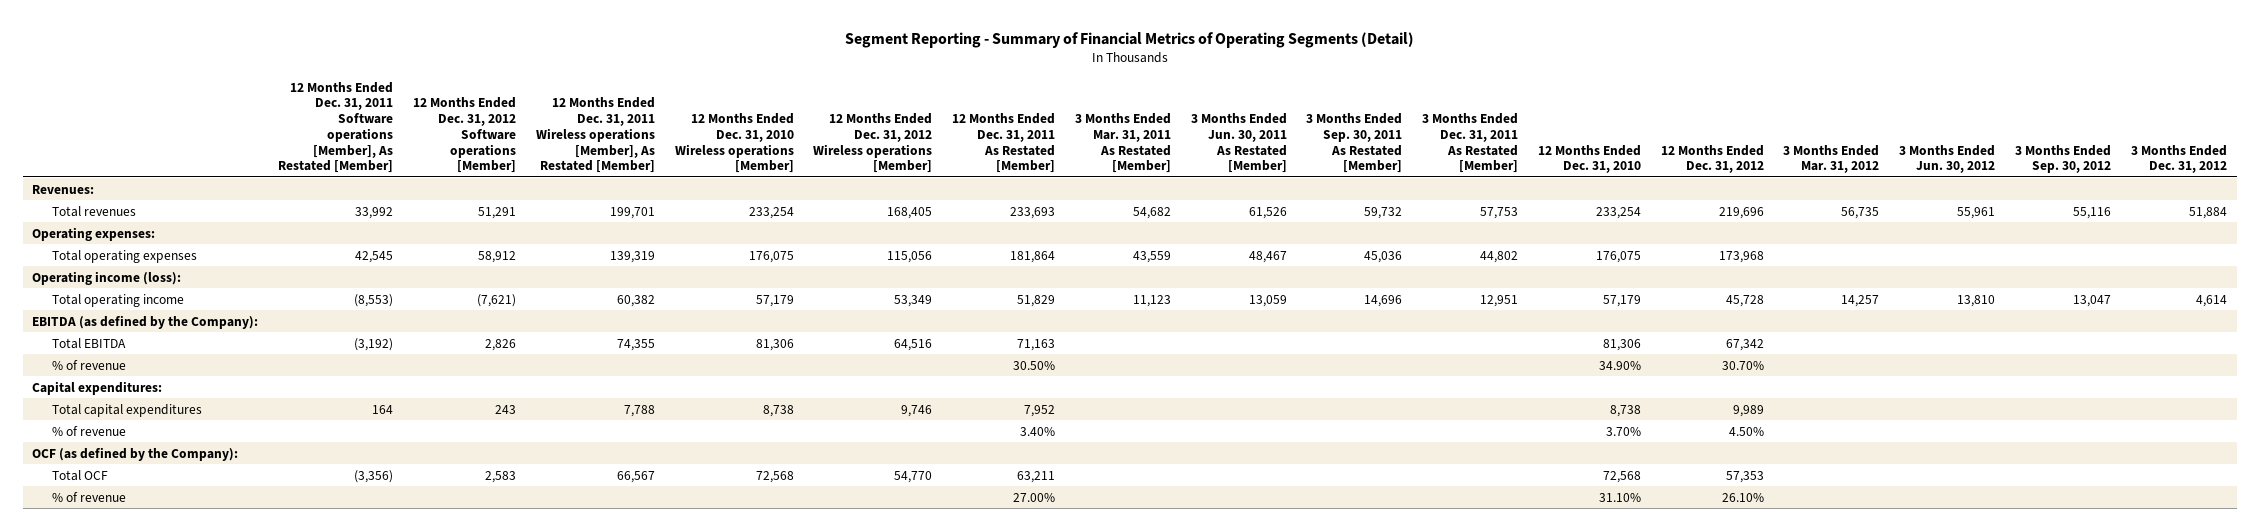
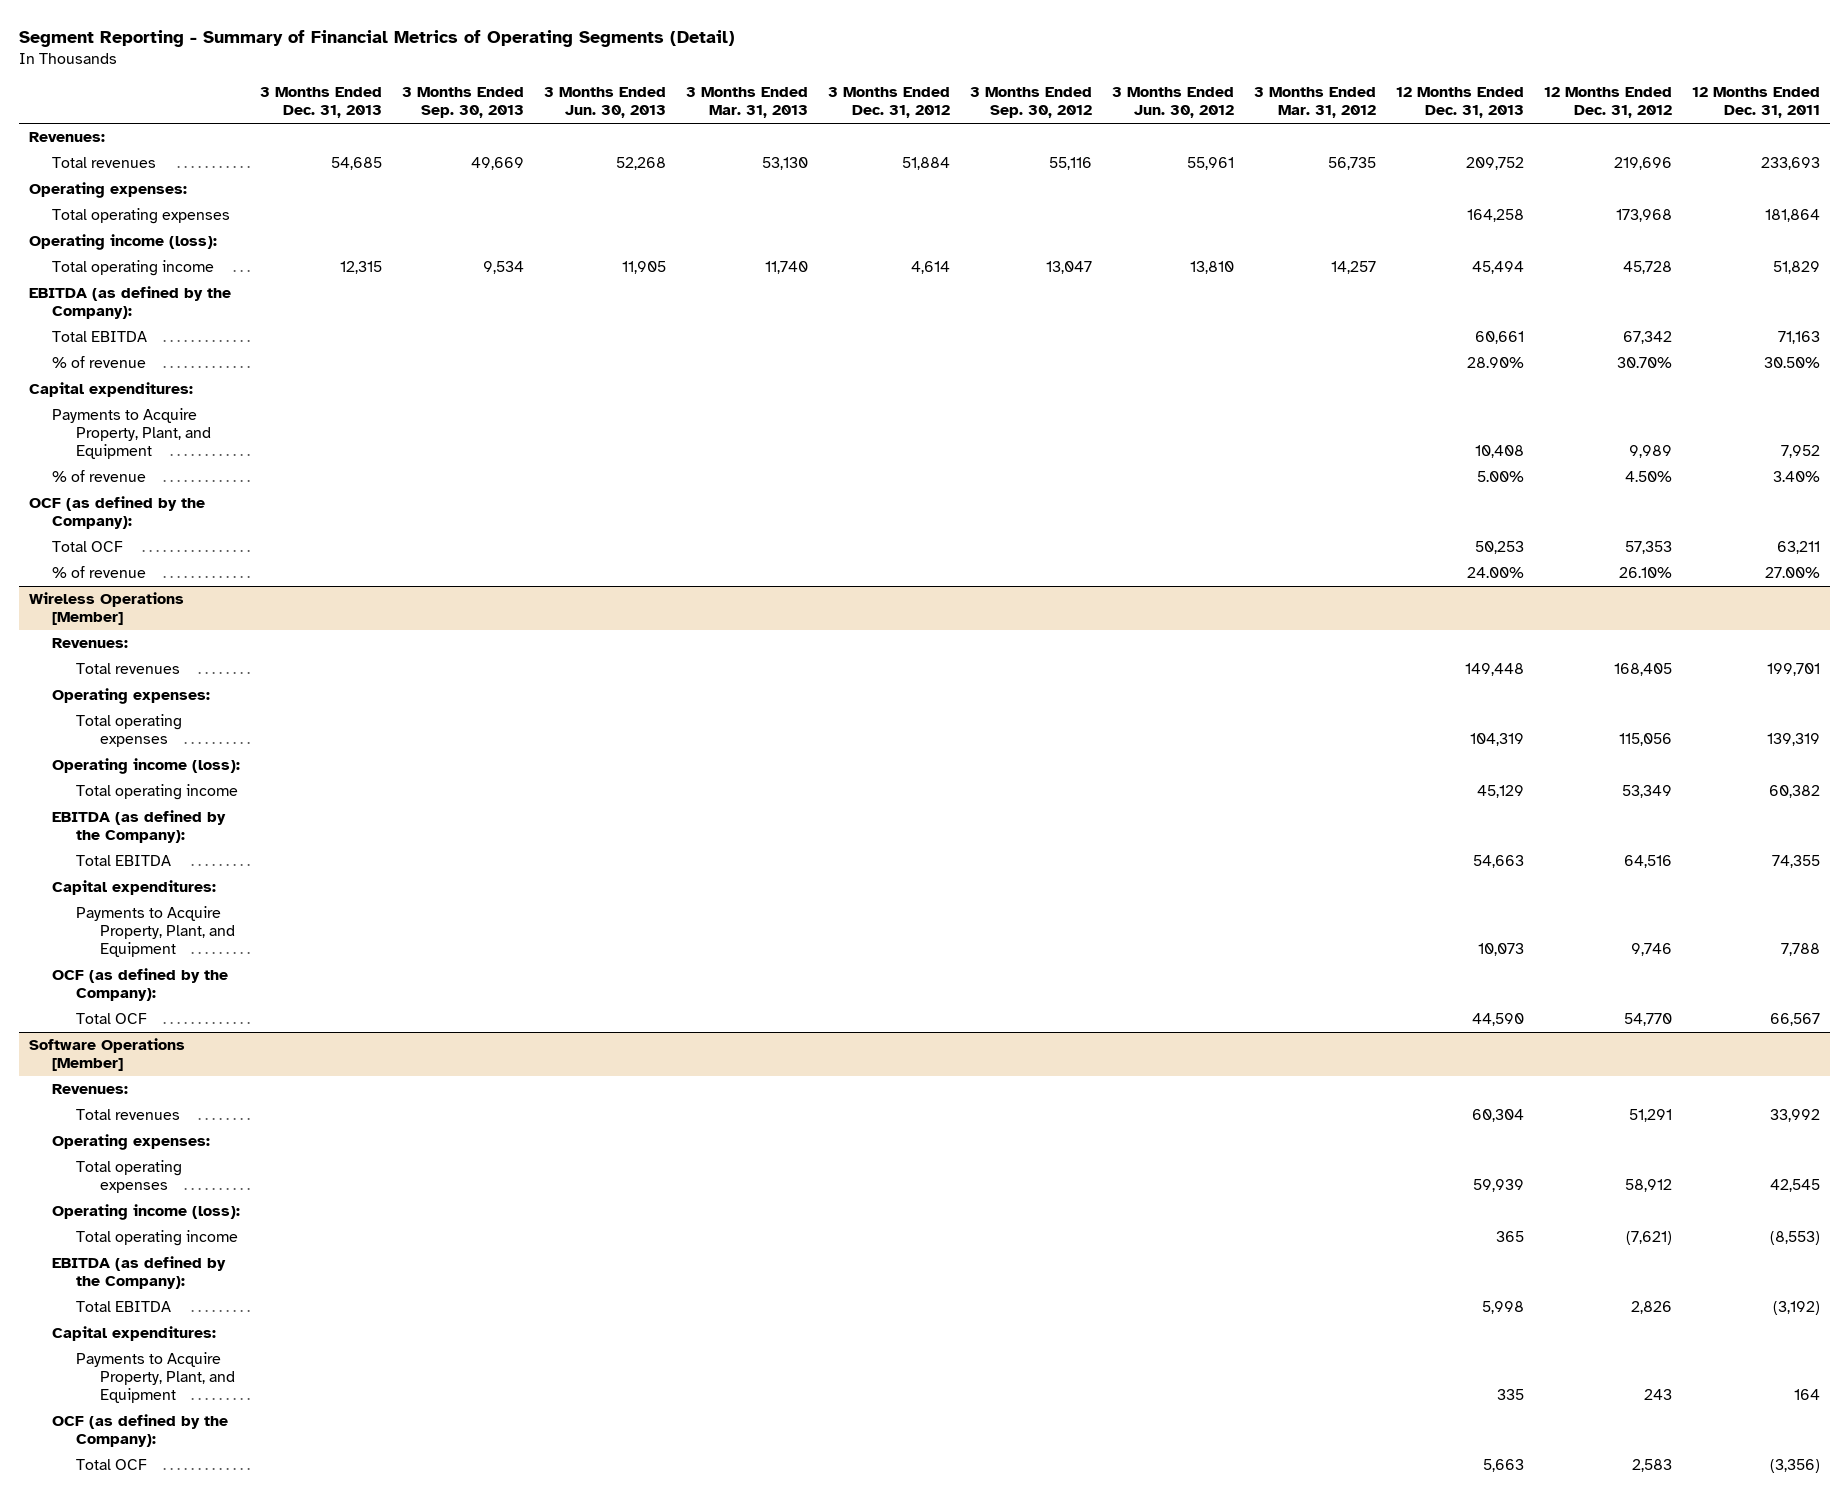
- | 12 Months Ended Dec. 31, 2011 Software operations [Member], As Restated [Member] | 12 Months Ended Dec. 31, 2012 Software operations [Member] | 12 Months Ended Dec. 31, 2011 Wireless operations [Member], As Restated [Member] | 12 Months Ended Dec. 31, 2010 Wireless operations [Member] | 12 Months Ended Dec. 31, 2012 Wireless operations [Member] | 12 Months Ended Dec. 31, 2011 As Restated [Member] | 3 Months Ended Mar. 31, 2011 As Restated [Member] | 3 Months Ended Jun. 30, 2011 As Restated [Member] | 3 Months Ended Sep. 30, 2011 As Restated [Member] | 3 Months Ended Dec. 31, 2011 As Restated [Member] | 12 Months Ended Dec. 31, 2010 | 12 Months Ended Dec. 31, 2012 | 3 Months Ended Mar. 31, 2012 | 3 Months Ended Jun. 30, 2012 | 3 Months Ended Sep. 30, 2012 | 3 Months Ended Dec. 31, 2012
+ | 3 Months Ended Dec. 31, 2013 | 3 Months Ended Sep. 30, 2013 | 3 Months Ended Jun. 30, 2013 | 3 Months Ended Mar. 31, 2013 | 3 Months Ended Dec. 31, 2012 | 3 Months Ended Sep. 30, 2012 | 3 Months Ended Jun. 30, 2012 | 3 Months Ended Mar. 31, 2012 | 12 Months Ended Dec. 31, 2013 | 12 Months Ended Dec. 31, 2012 | 12 Months Ended Dec. 31, 2011
- Total capital expenditures | 164 | 243 | 7,788 | 8,738 | 9,746 | 7,952 | | | | | 8,738 | 9,989 | | | |
+ Payments to Acquire Property, Plant, and Equipment | | | | | | | | | 10,408 | 9,989 | 7,952
+ Wireless Operations [Member]
+ Revenues:
+ Total revenues | | | | | | | | | 149,448 | 168,405 | 199,701
+ Operating expenses:
+ Total operating expenses | | | | | | | | | 104,319 | 115,056 | 139,319
+ Operating income (loss):
+ Total operating income | | | | | | | | | 45,129 | 53,349 | 60,382
+ EBITDA (as defined by the Company):
+ Total EBITDA | | | | | | | | | 54,663 | 64,516 | 74,355
+ Capital expenditures:
+ Payments to Acquire Property, Plant, and Equipment | | | | | | | | | 10,073 | 9,746 | 7,788
+ OCF (as defined by the Company):
+ Total OCF | | | | | | | | | 44,590 | 54,770 | 66,567
+ Software Operations [Member]
+ Revenues:
+ Total revenues | | | | | | | | | 60,304 | 51,291 | 33,992
+ Operating expenses:
+ Total operating expenses | | | | | | | | | 59,939 | 58,912 | 42,545
+ Operating income (loss):
+ Total operating income | | | | | | | | | 365 | (7,621) | (8,553)
+ EBITDA (as defined by the Company):
+ Total EBITDA | | | | | | | | | 5,998 | 2,826 | (3,192)
+ Capital expenditures:
+ Payments to Acquire Property, Plant, and Equipment | | | | | | | | | 335 | 243 | 164
+ OCF (as defined by the Company):
+ Total OCF | | | | | | | | | 5,663 | 2,583 | (3,356)

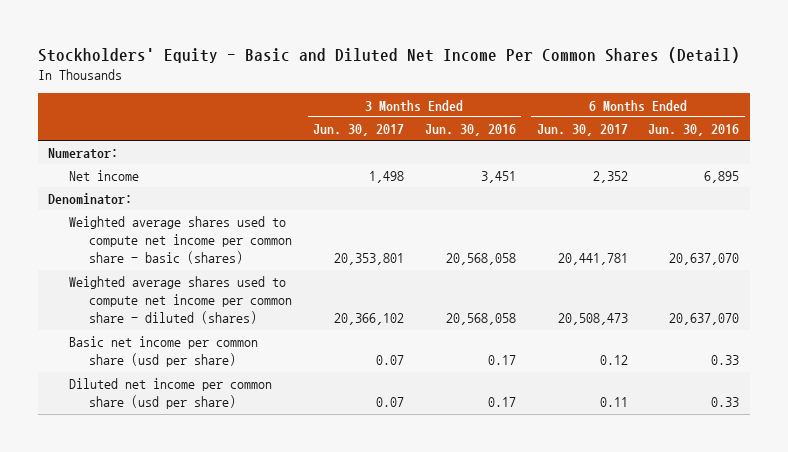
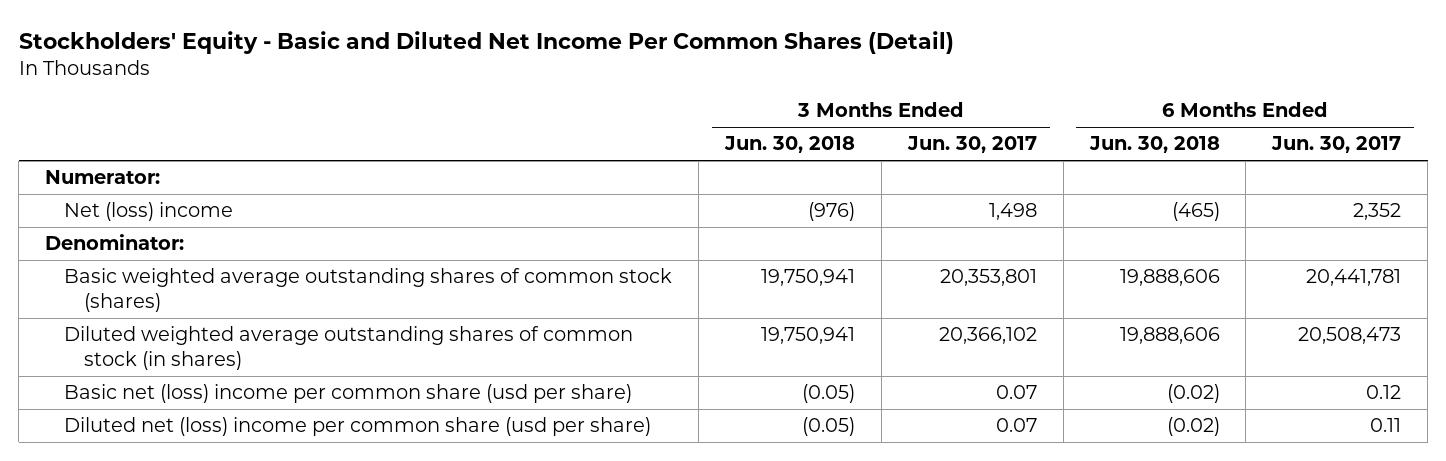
- | 3 Months Ended Jun. 30, 2017 | 3 Months Ended Jun. 30, 2016 | 6 Months Ended Jun. 30, 2017 | 6 Months Ended Jun. 30, 2016
+ | 3 Months Ended Jun. 30, 2018 | 3 Months Ended Jun. 30, 2017 | 6 Months Ended Jun. 30, 2018 | 6 Months Ended Jun. 30, 2017
- Net income | 1,498 | 3,451 | 2,352 | 6,895
+ Net (loss) income | (976) | 1,498 | (465) | 2,352
- Weighted average shares used to compute net income per common share - basic (shares) | 20,353,801 | 20,568,058 | 20,441,781 | 20,637,070
- Weighted average shares used to compute net income per common share - diluted (shares) | 20,366,102 | 20,568,058 | 20,508,473 | 20,637,070
- Basic net income per common share (usd per share) | 0.07 | 0.17 | 0.12 | 0.33
- Diluted net income per common share (usd per share) | 0.07 | 0.17 | 0.11 | 0.33
+ Basic weighted average outstanding shares of common stock (shares) | 19,750,941 | 20,353,801 | 19,888,606 | 20,441,781
+ Diluted weighted average outstanding shares of common stock (in shares) | 19,750,941 | 20,366,102 | 19,888,606 | 20,508,473
+ Basic net (loss) income per common share (usd per share) | (0.05) | 0.07 | (0.02) | 0.12
+ Diluted net (loss) income per common share (usd per share) | (0.05) | 0.07 | (0.02) | 0.11

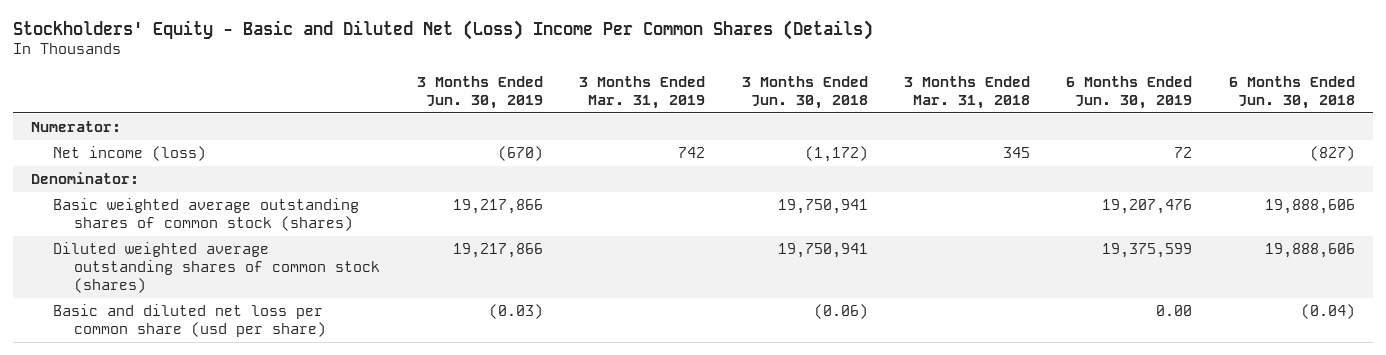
- Stockholders' Equity - Basic and Diluted Net Income Per Common Shares (Detail)
+ Stockholders' Equity - Basic and Diluted Net (Loss) Income Per Common Shares (Details)
- | 3 Months Ended Jun. 30, 2018 | 3 Months Ended Jun. 30, 2017 | 6 Months Ended Jun. 30, 2018 | 6 Months Ended Jun. 30, 2017
+ | 3 Months Ended Jun. 30, 2019 | 3 Months Ended Mar. 31, 2019 | 3 Months Ended Jun. 30, 2018 | 3 Months Ended Mar. 31, 2018 | 6 Months Ended Jun. 30, 2019 | 6 Months Ended Jun. 30, 2018
- Net (loss) income | (976) | 1,498 | (465) | 2,352
+ Net income (loss) | (670) | 742 | (1,172) | 345 | 72 | (827)
- Diluted weighted average outstanding shares of common stock (in shares) | 19,750,941 | 20,366,102 | 19,888,606 | 20,508,473
- Basic net (loss) income per common share (usd per share) | (0.05) | 0.07 | (0.02) | 0.12
- Diluted net (loss) income per common share (usd per share) | (0.05) | 0.07 | (0.02) | 0.11
+ Diluted weighted average outstanding shares of common stock (shares) | 19,217,866 | | 19,750,941 | | 19,375,599 | 19,888,606
+ Basic and diluted net loss per common share (usd per share) | (0.03) | | (0.06) | | 0.00 | (0.04)

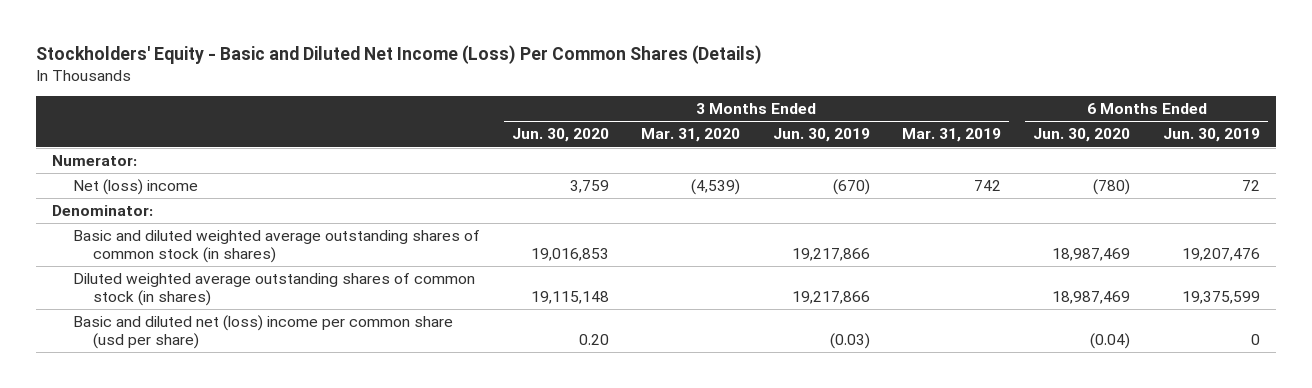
- Stockholders' Equity - Basic and Diluted Net (Loss) Income Per Common Shares (Details)
+ Stockholders' Equity - Basic and Diluted Net Income (Loss) Per Common Shares (Details)
- | 3 Months Ended Jun. 30, 2019 | 3 Months Ended Mar. 31, 2019 | 3 Months Ended Jun. 30, 2018 | 3 Months Ended Mar. 31, 2018 | 6 Months Ended Jun. 30, 2019 | 6 Months Ended Jun. 30, 2018
+ | 3 Months Ended Jun. 30, 2020 | 3 Months Ended Mar. 31, 2020 | 3 Months Ended Jun. 30, 2019 | 3 Months Ended Mar. 31, 2019 | 6 Months Ended Jun. 30, 2020 | 6 Months Ended Jun. 30, 2019
- Net income (loss) | (670) | 742 | (1,172) | 345 | 72 | (827)
+ Net (loss) income | 3,759 | (4,539) | (670) | 742 | (780) | 72
- Basic weighted average outstanding shares of common stock (shares) | 19,217,866 | | 19,750,941 | | 19,207,476 | 19,888,606
- Diluted weighted average outstanding shares of common stock (shares) | 19,217,866 | | 19,750,941 | | 19,375,599 | 19,888,606
- Basic and diluted net loss per common share (usd per share) | (0.03) | | (0.06) | | 0.00 | (0.04)
+ Basic and diluted weighted average outstanding shares of common stock (in shares) | 19,016,853 | | 19,217,866 | | 18,987,469 | 19,207,476
+ Diluted weighted average outstanding shares of common stock (in shares) | 19,115,148 | | 19,217,866 | | 18,987,469 | 19,375,599
+ Basic and diluted net (loss) income per common share (usd per share) | 0.20 | | (0.03) | | (0.04) | 0

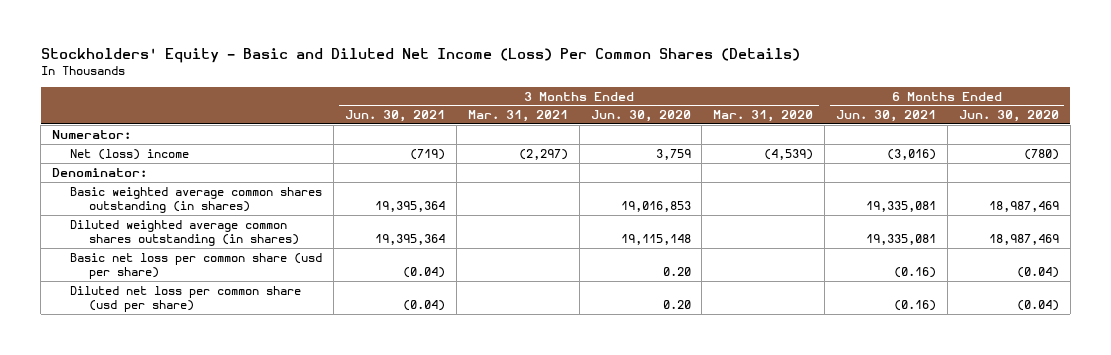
- | 3 Months Ended Jun. 30, 2020 | 3 Months Ended Mar. 31, 2020 | 3 Months Ended Jun. 30, 2019 | 3 Months Ended Mar. 31, 2019 | 6 Months Ended Jun. 30, 2020 | 6 Months Ended Jun. 30, 2019
+ | 3 Months Ended Jun. 30, 2021 | 3 Months Ended Mar. 31, 2021 | 3 Months Ended Jun. 30, 2020 | 3 Months Ended Mar. 31, 2020 | 6 Months Ended Jun. 30, 2021 | 6 Months Ended Jun. 30, 2020
- Basic and diluted weighted average outstanding shares of common stock (in shares) | 19,016,853 | | 19,217,866 | | 18,987,469 | 19,207,476
- Diluted weighted average outstanding shares of common stock (in shares) | 19,115,148 | | 19,217,866 | | 18,987,469 | 19,375,599
- Basic and diluted net (loss) income per common share (usd per share) | 0.20 | | (0.03) | | (0.04) | 0
+ Basic weighted average common shares outstanding (in shares) | 19,395,364 | | 19,016,853 | | 19,335,081 | 18,987,469
+ Diluted weighted average common shares outstanding (in shares) | 19,395,364 | | 19,115,148 | | 19,335,081 | 18,987,469
+ Basic net loss per common share (usd per share) | (0.04) | | 0.20 | | (0.16) | (0.04)
+ Diluted net loss per common share (usd per share) | (0.04) | | 0.20 | | (0.16) | (0.04)

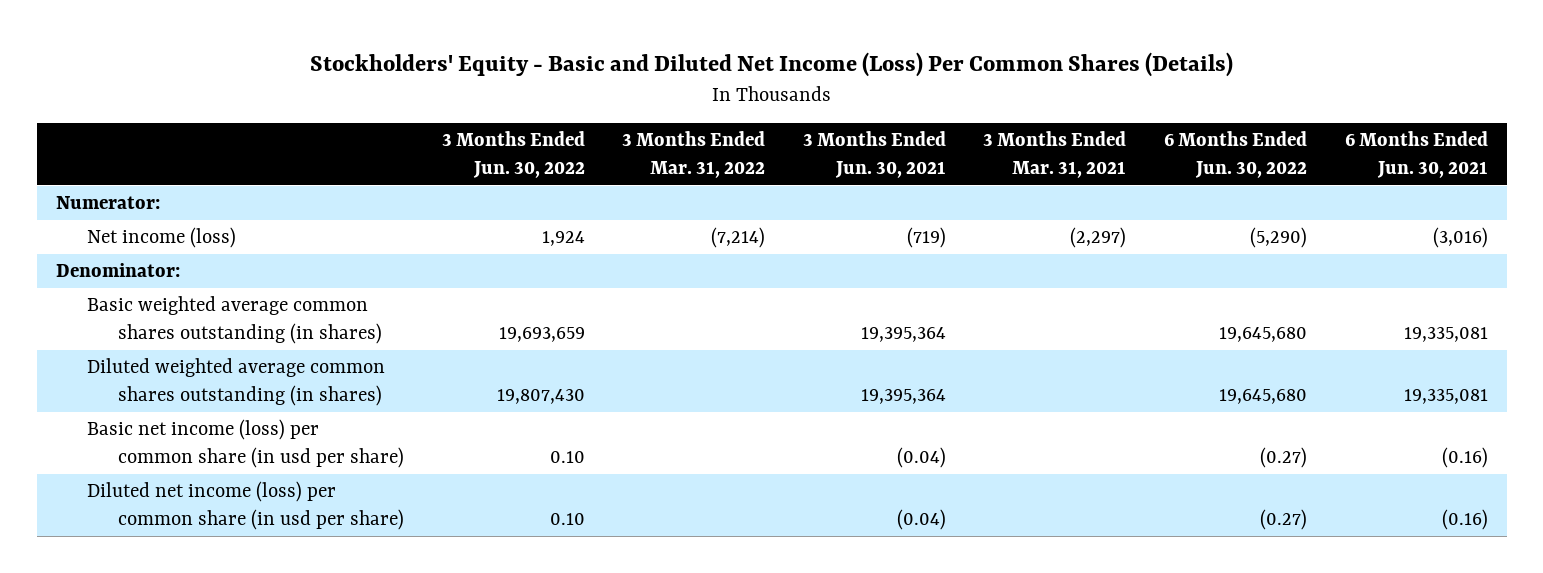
- | 3 Months Ended Jun. 30, 2021 | 3 Months Ended Mar. 31, 2021 | 3 Months Ended Jun. 30, 2020 | 3 Months Ended Mar. 31, 2020 | 6 Months Ended Jun. 30, 2021 | 6 Months Ended Jun. 30, 2020
+ | 3 Months Ended Jun. 30, 2022 | 3 Months Ended Mar. 31, 2022 | 3 Months Ended Jun. 30, 2021 | 3 Months Ended Mar. 31, 2021 | 6 Months Ended Jun. 30, 2022 | 6 Months Ended Jun. 30, 2021
- Net (loss) income | (719) | (2,297) | 3,759 | (4,539) | (3,016) | (780)
+ Net income (loss) | 1,924 | (7,214) | (719) | (2,297) | (5,290) | (3,016)
- Basic net loss per common share (usd per share) | (0.04) | | 0.20 | | (0.16) | (0.04)
- Diluted net loss per common share (usd per share) | (0.04) | | 0.20 | | (0.16) | (0.04)
+ Basic net income (loss) per common share (in usd per share) | 0.10 | | (0.04) | | (0.27) | (0.16)
+ Diluted net income (loss) per common share (in usd per share) | 0.10 | | (0.04) | | (0.27) | (0.16)

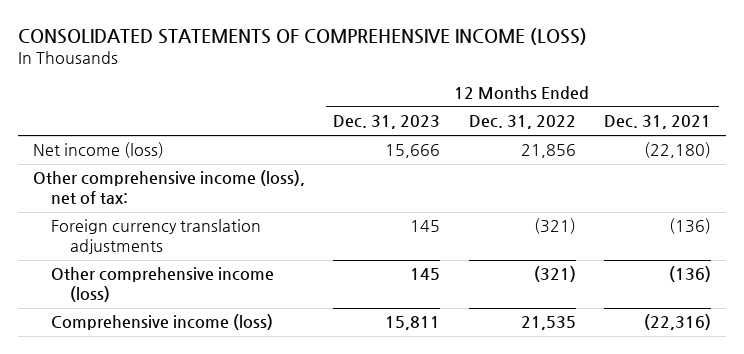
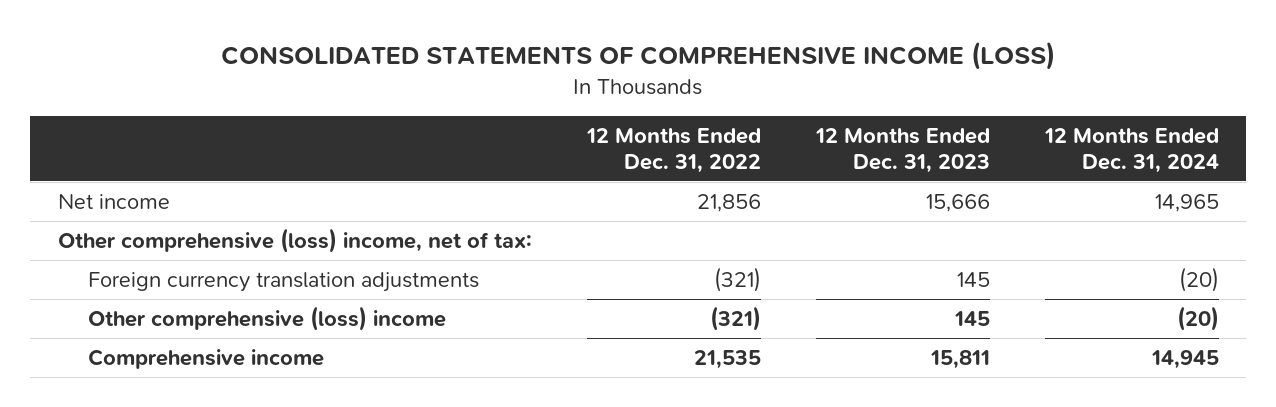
- | 12 Months Ended Dec. 31, 2023 | 12 Months Ended Dec. 31, 2022 | 12 Months Ended Dec. 31, 2021
+ | 12 Months Ended Dec. 31, 2022 | 12 Months Ended Dec. 31, 2023 | 12 Months Ended Dec. 31, 2024
- Net income (loss) | 15,666 | 21,856 | (22,180)
- Other comprehensive income (loss), net of tax:
+ Net income | 21,856 | 15,666 | 14,965
+ Other comprehensive (loss) income, net of tax:
- Other comprehensive income (loss) | 145 | (321) | (136)
- Comprehensive income (loss) | 15,811 | 21,535 | (22,316)
+ Other comprehensive (loss) income | (321) | 145 | (20)
+ Comprehensive income | 21,535 | 15,811 | 14,945

